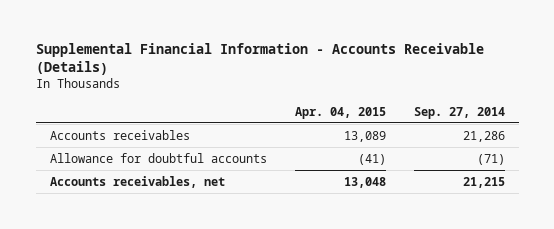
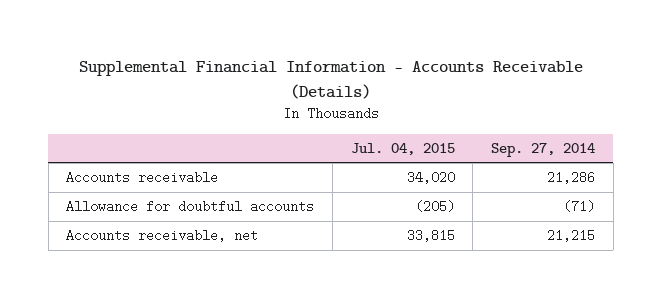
- | Apr. 04, 2015 | Sep. 27, 2014
+ | Jul. 04, 2015 | Sep. 27, 2014
- Accounts receivables | 13,089 | 21,286
+ Accounts receivable | 34,020 | 21,286
- Accounts receivables, net | 13,048 | 21,215
+ Accounts receivable, net | 33,815 | 21,215

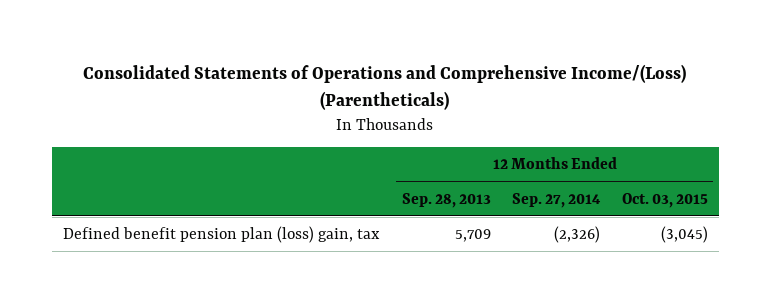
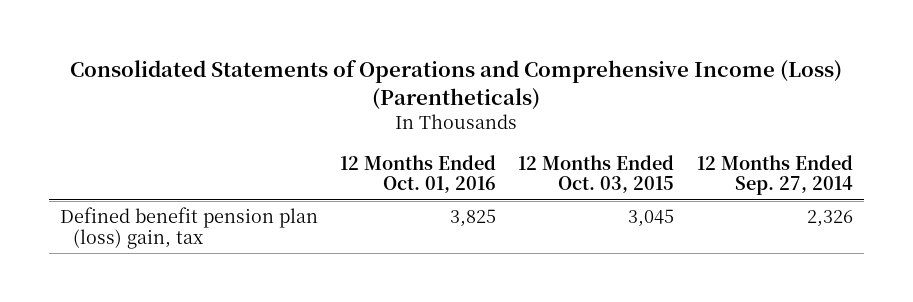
- Consolidated Statements of Operations and Comprehensive Income/(Loss) (Parentheticals)
+ Consolidated Statements of Operations and Comprehensive Income (Loss) (Parentheticals)
- | 12 Months Ended Sep. 28, 2013 | 12 Months Ended Sep. 27, 2014 | 12 Months Ended Oct. 03, 2015
+ | 12 Months Ended Oct. 01, 2016 | 12 Months Ended Oct. 03, 2015 | 12 Months Ended Sep. 27, 2014
- Defined benefit pension plan (loss) gain, tax | 5,709 | (2,326) | (3,045)
+ Defined benefit pension plan (loss) gain, tax | 3,825 | 3,045 | 2,326

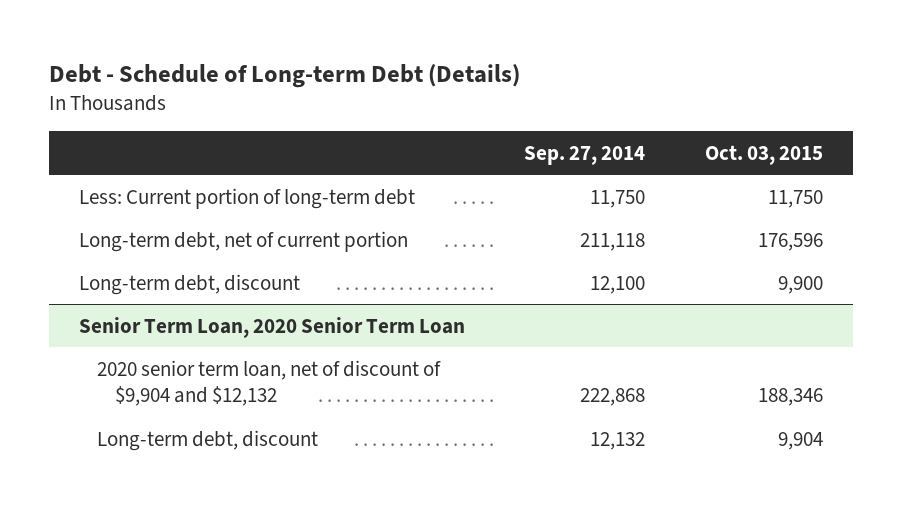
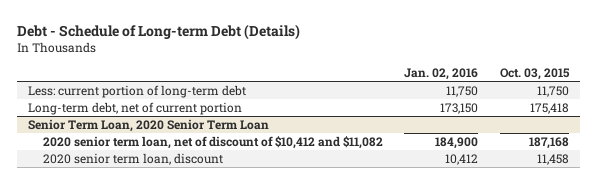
- | Sep. 27, 2014 | Oct. 03, 2015
+ | Jan. 02, 2016 | Oct. 03, 2015
- Less: Current portion of long-term debt | 11,750 | 11,750
- Long-term debt, net of current portion | 211,118 | 176,596
- Long-term debt, discount | 12,100 | 9,900
+ Less: current portion of long-term debt | 11,750 | 11,750
+ Long-term debt, net of current portion | 173,150 | 175,418
@ Senior Term Loan, 2020 Senior Term Loan
- 2020 senior term loan, net of discount of $9,904 and $12,132 | 222,868 | 188,346
- Long-term debt, discount | 12,132 | 9,904
+ 2020 senior term loan, net of discount of $10,412 and $11,082 | 184,900 | 187,168
+ 2020 senior term loan, discount | 10,412 | 11,458

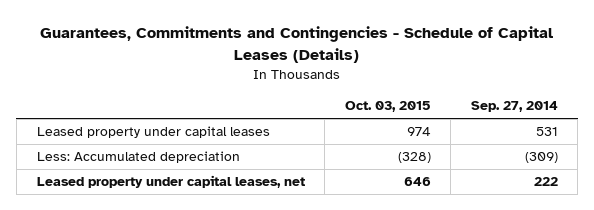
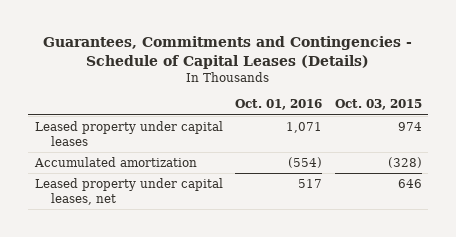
- | Oct. 03, 2015 | Sep. 27, 2014
+ | Oct. 01, 2016 | Oct. 03, 2015
- Less: Accumulated depreciation | (328) | (309)
+ Accumulated amortization | (554) | (328)

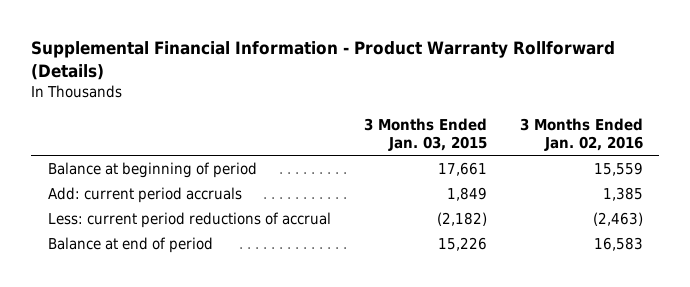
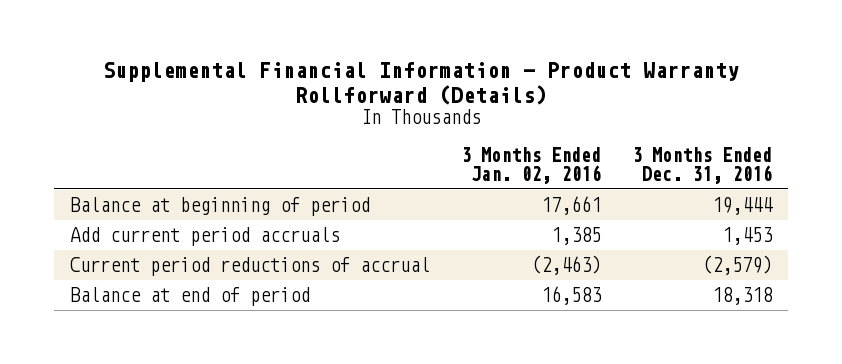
- | 3 Months Ended Jan. 03, 2015 | 3 Months Ended Jan. 02, 2016
+ | 3 Months Ended Jan. 02, 2016 | 3 Months Ended Dec. 31, 2016
- Balance at beginning of period | 17,661 | 15,559
- Add: current period accruals | 1,849 | 1,385
- Less: current period reductions of accrual | (2,182) | (2,463)
+ Balance at beginning of period | 17,661 | 19,444
+ Add current period accruals | 1,385 | 1,453
+ Current period reductions of accrual | (2,463) | (2,579)

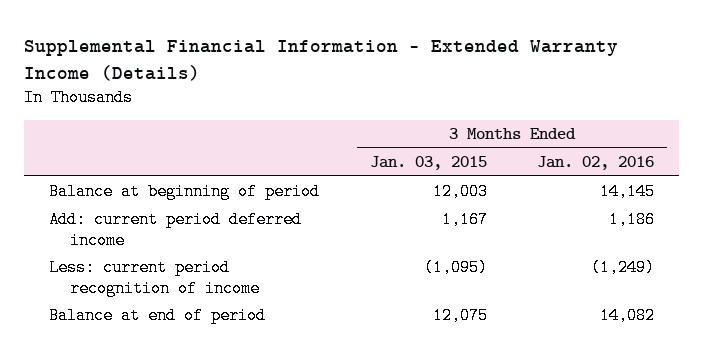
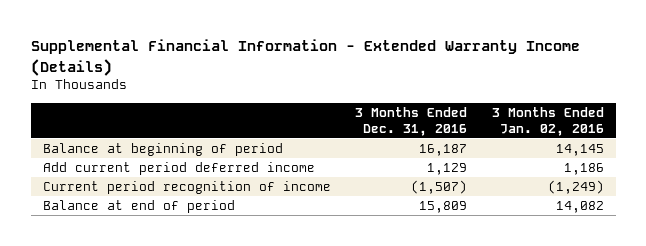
- | 3 Months Ended Jan. 03, 2015 | 3 Months Ended Jan. 02, 2016
+ | 3 Months Ended Dec. 31, 2016 | 3 Months Ended Jan. 02, 2016
- Add: current period deferred income | 1,167 | 1,186
- Less: current period recognition of income | (1,095) | (1,249)
+ Add current period deferred income | 1,129 | 1,186
+ Current period recognition of income | (1,507) | (1,249)

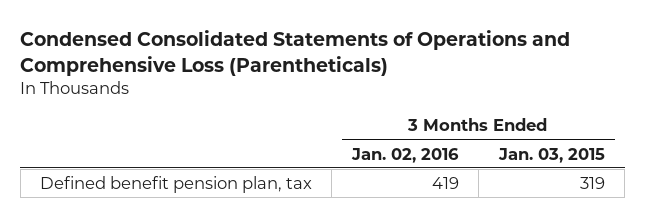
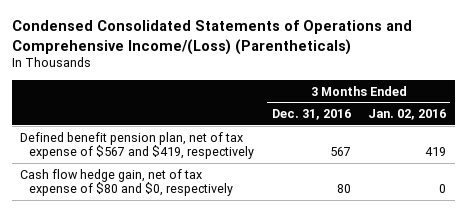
- Condensed Consolidated Statements of Operations and Comprehensive Loss (Parentheticals)
+ Condensed Consolidated Statements of Operations and Comprehensive Income/(Loss) (Parentheticals)
- | 3 Months Ended Jan. 02, 2016 | 3 Months Ended Jan. 03, 2015
+ | 3 Months Ended Dec. 31, 2016 | 3 Months Ended Jan. 02, 2016
- Defined benefit pension plan, tax | 419 | 319
+ Defined benefit pension plan, net of tax expense of $567 and $419, respectively | 567 | 419
+ Cash flow hedge gain, net of tax expense of $80 and $0, respectively | 80 | 0

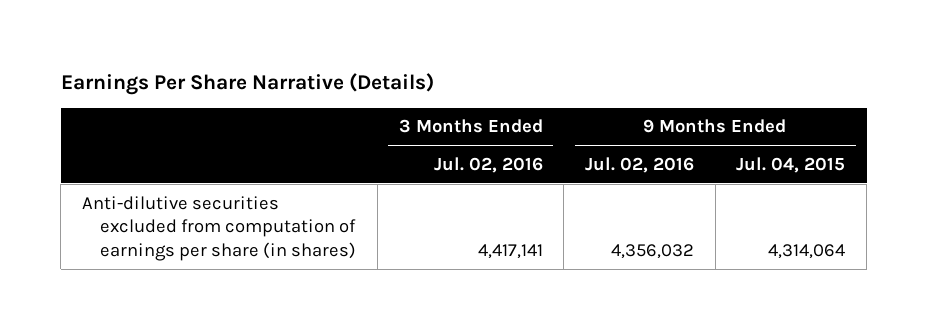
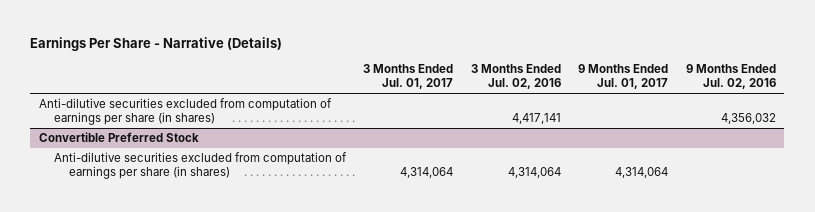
- Earnings Per Share Narrative (Details)
+ Earnings Per Share - Narrative (Details)
- | 3 Months Ended Jul. 02, 2016 | 9 Months Ended Jul. 02, 2016 | 9 Months Ended Jul. 04, 2015
+ | 3 Months Ended Jul. 01, 2017 | 3 Months Ended Jul. 02, 2016 | 9 Months Ended Jul. 01, 2017 | 9 Months Ended Jul. 02, 2016
+ Convertible Preferred Stock
+ Anti-dilutive securities excluded from computation of earnings per share (in shares) | 4,314,064 | 4,314,064 | 4,314,064 |

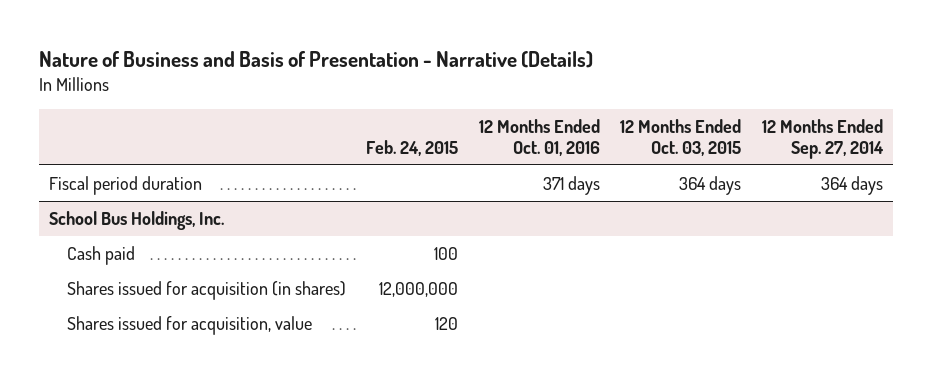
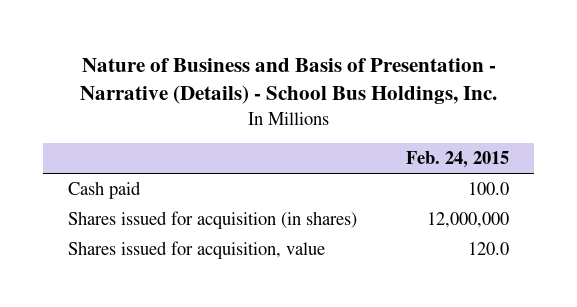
- Nature of Business and Basis of Presentation - Narrative (Details)
+ Nature of Business and Basis of Presentation - Narrative (Details) - School Bus Holdings, Inc.
- | Feb. 24, 2015 | 12 Months Ended Oct. 01, 2016 | 12 Months Ended Oct. 03, 2015 | 12 Months Ended Sep. 27, 2014
+ | Feb. 24, 2015
- Fiscal period duration | | 371 days | 364 days | 364 days
- School Bus Holdings, Inc.
- Cash paid | 100 | | |
+ Cash paid | 100.0
- Shares issued for acquisition, value | 120 | | |
+ Shares issued for acquisition, value | 120.0

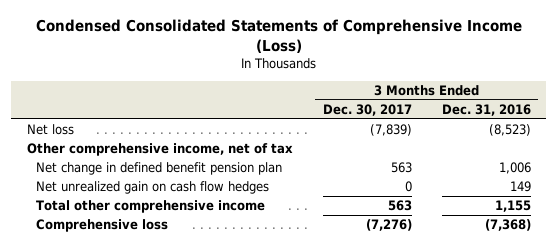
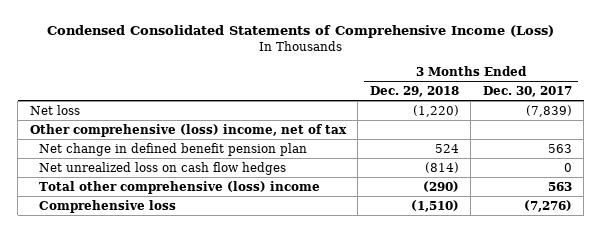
- | 3 Months Ended Dec. 30, 2017 | 3 Months Ended Dec. 31, 2016
+ | 3 Months Ended Dec. 29, 2018 | 3 Months Ended Dec. 30, 2017
- Other comprehensive income, net of tax
+ Other comprehensive (loss) income, net of tax
- Net unrealized gain on cash flow hedges | 0 | 149
- Total other comprehensive income | 563 | 1,155
+ Net unrealized loss on cash flow hedges | (814) | 0
+ Total other comprehensive (loss) income | (290) | 563

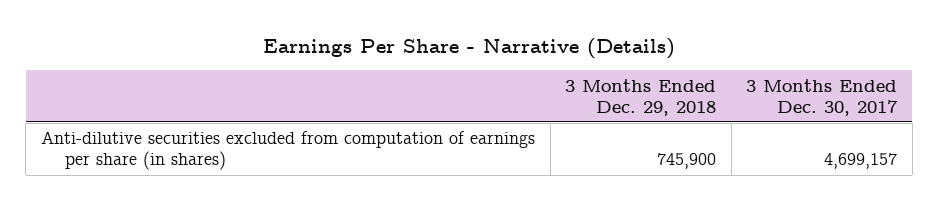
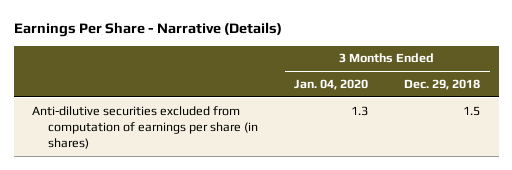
- | 3 Months Ended Dec. 29, 2018 | 3 Months Ended Dec. 30, 2017
+ | 3 Months Ended Jan. 04, 2020 | 3 Months Ended Dec. 29, 2018
- Anti-dilutive securities excluded from computation of earnings per share (in shares) | 745,900 | 4,699,157
+ Anti-dilutive securities excluded from computation of earnings per share (in shares) | 1.3 | 1.5

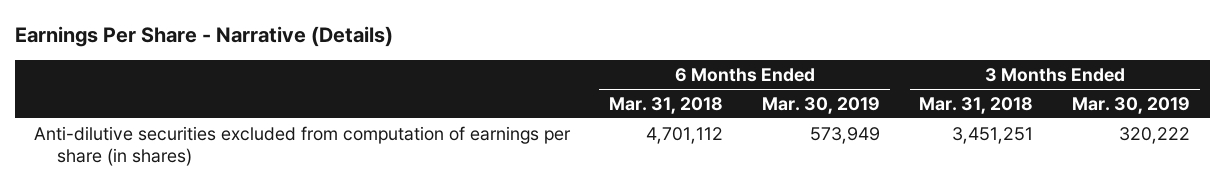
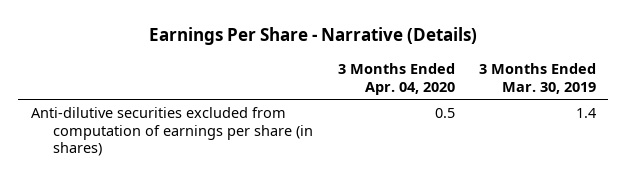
- | 6 Months Ended Mar. 31, 2018 | 6 Months Ended Mar. 30, 2019 | 3 Months Ended Mar. 31, 2018 | 3 Months Ended Mar. 30, 2019
+ | 3 Months Ended Apr. 04, 2020 | 3 Months Ended Mar. 30, 2019
- Anti-dilutive securities excluded from computation of earnings per share (in shares) | 4,701,112 | 573,949 | 3,451,251 | 320,222
+ Anti-dilutive securities excluded from computation of earnings per share (in shares) | 0.5 | 1.4

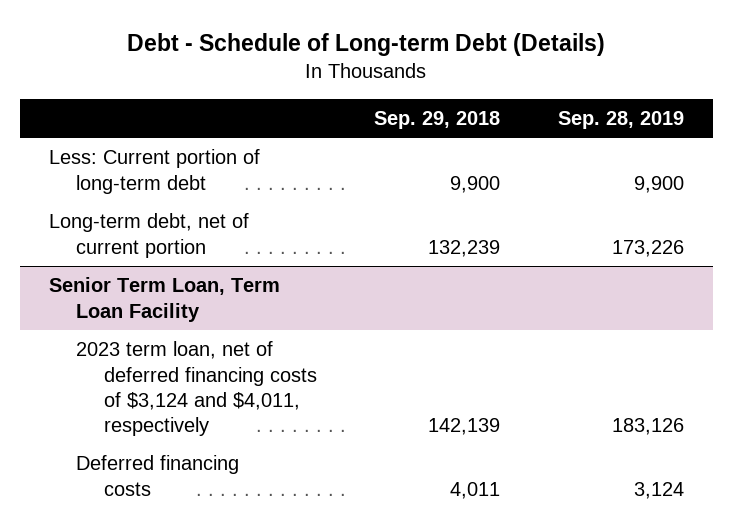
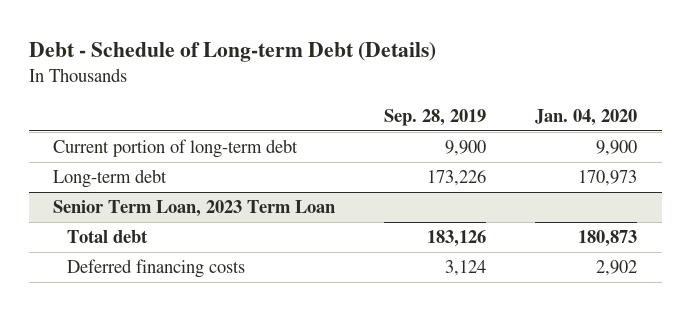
- | Sep. 29, 2018 | Sep. 28, 2019
+ | Sep. 28, 2019 | Jan. 04, 2020
- Less: Current portion of long-term debt | 9,900 | 9,900
- Long-term debt, net of current portion | 132,239 | 173,226
- Senior Term Loan, Term Loan Facility
- 2023 term loan, net of deferred financing costs of $3,124 and $4,011, respectively | 142,139 | 183,126
+ Current portion of long-term debt | 9,900 | 9,900
+ Long-term debt | 173,226 | 170,973
+ Senior Term Loan, 2023 Term Loan
+ Total debt | 183,126 | 180,873

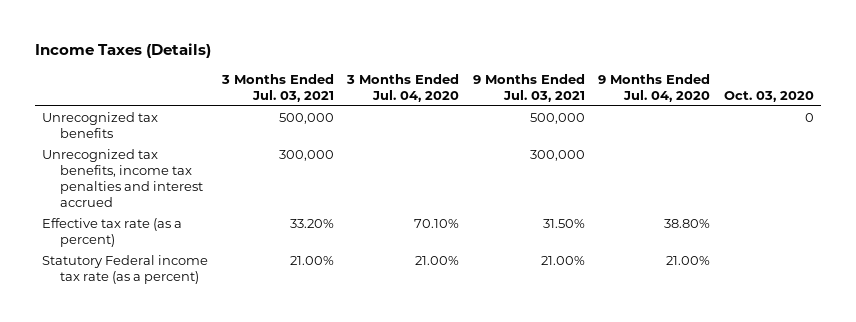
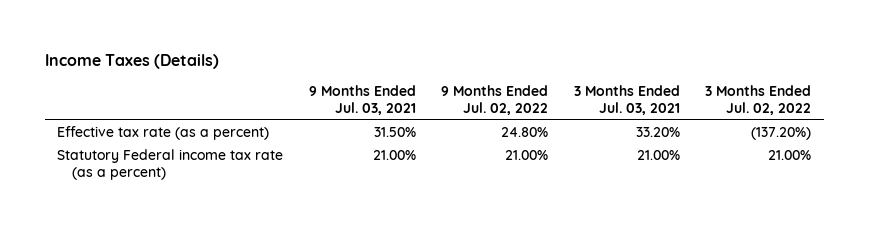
- | 3 Months Ended Jul. 03, 2021 | 3 Months Ended Jul. 04, 2020 | 9 Months Ended Jul. 03, 2021 | 9 Months Ended Jul. 04, 2020 | Oct. 03, 2020
+ | 9 Months Ended Jul. 03, 2021 | 9 Months Ended Jul. 02, 2022 | 3 Months Ended Jul. 03, 2021 | 3 Months Ended Jul. 02, 2022
- Unrecognized tax benefits | 500,000 | | 500,000 | | 0
- Unrecognized tax benefits, income tax penalties and interest accrued | 300,000 | | 300,000 | |

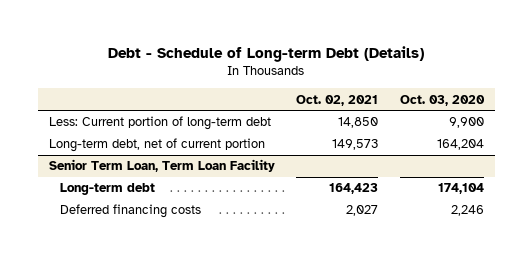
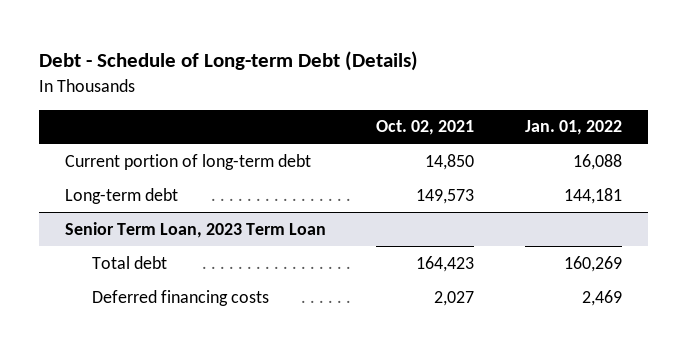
- | Oct. 02, 2021 | Oct. 03, 2020
+ | Oct. 02, 2021 | Jan. 01, 2022
- Less: Current portion of long-term debt | 14,850 | 9,900
- Long-term debt, net of current portion | 149,573 | 164,204
- Senior Term Loan, Term Loan Facility
- Long-term debt | 164,423 | 174,104
+ Current portion of long-term debt | 14,850 | 16,088
+ Long-term debt | 149,573 | 144,181
+ Senior Term Loan, 2023 Term Loan
+ Total debt | 164,423 | 160,269

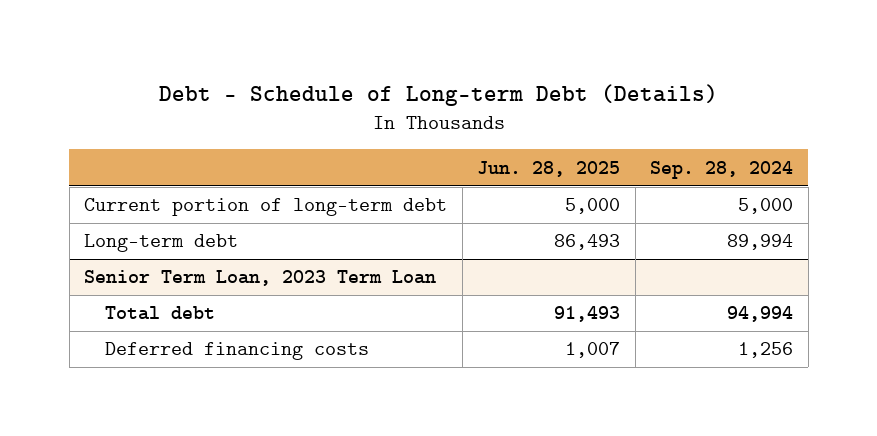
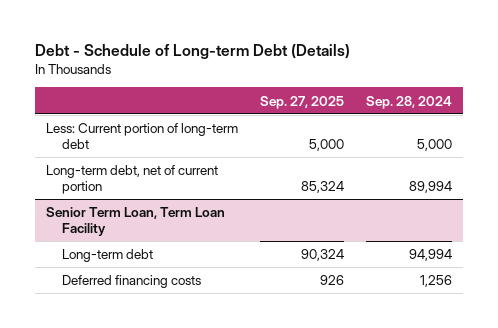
- | Jun. 28, 2025 | Sep. 28, 2024
+ | Sep. 27, 2025 | Sep. 28, 2024
- Current portion of long-term debt | 5,000 | 5,000
- Long-term debt | 86,493 | 89,994
- Senior Term Loan, 2023 Term Loan
- Total debt | 91,493 | 94,994
+ Less: Current portion of long-term debt | 5,000 | 5,000
+ Long-term debt, net of current portion | 85,324 | 89,994
+ Senior Term Loan, Term Loan Facility
+ Long-term debt | 90,324 | 94,994

